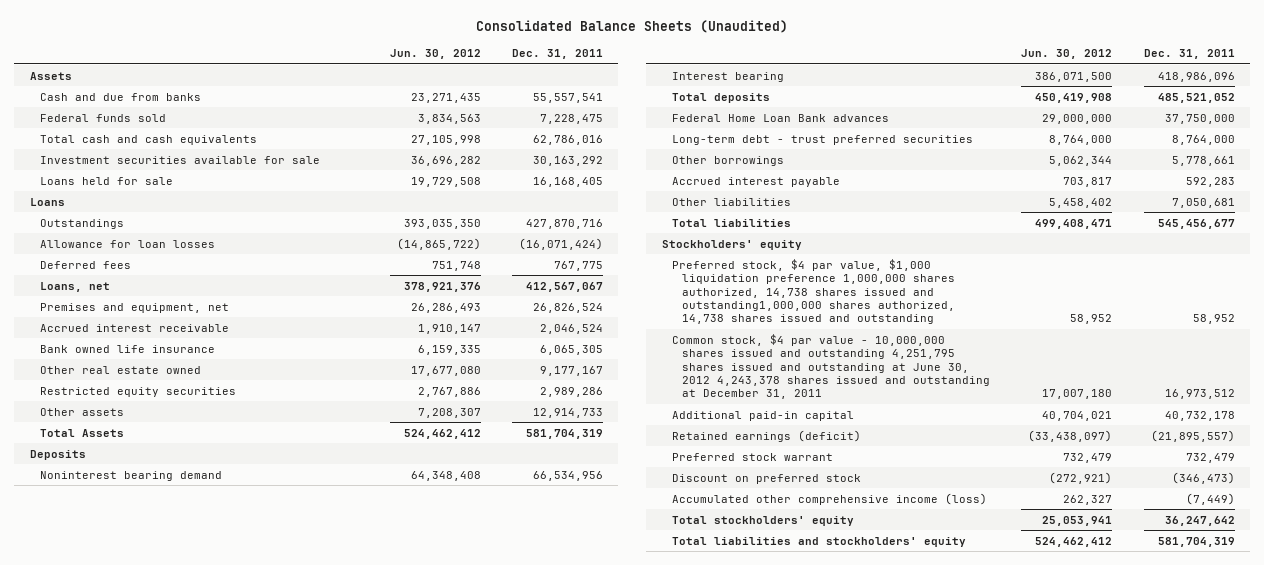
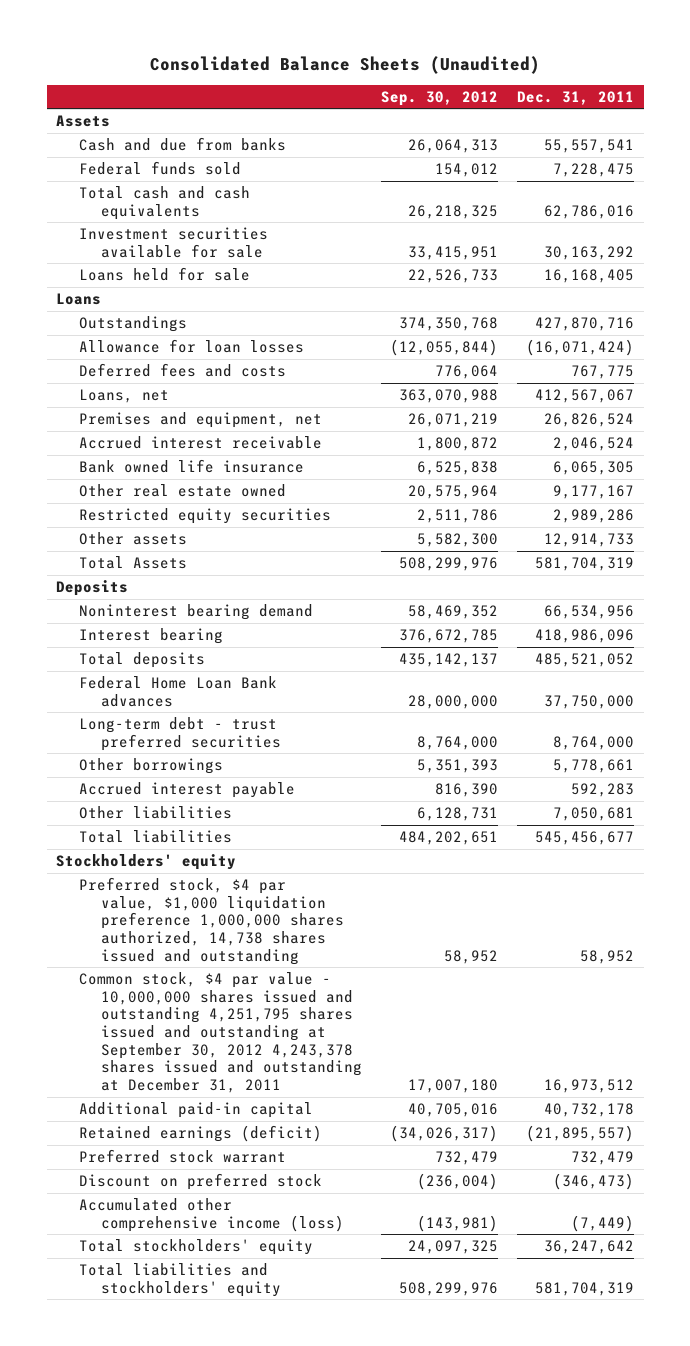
- | Jun. 30, 2012 | Dec. 31, 2011
+ | Sep. 30, 2012 | Dec. 31, 2011
- Deferred fees | 751,748 | 767,775
+ Deferred fees and costs | 776,064 | 767,775
- Preferred stock, $4 par value, $1,000 liquidation preference 1,000,000 shares authorized, 14,738 shares issued and outstanding1,000,000 shares authorized, 14,738 shares issued and outstanding | 58,952 | 58,952
- Common stock, $4 par value - 10,000,000 shares issued and outstanding 4,251,795 shares issued and outstanding at June 30, 2012 4,243,378 shares issued and outstanding at December 31, 2011 | 17,007,180 | 16,973,512
+ Preferred stock, $4 par value, $1,000 liquidation preference 1,000,000 shares authorized, 14,738 shares issued and outstanding | 58,952 | 58,952
+ Common stock, $4 par value - 10,000,000 shares issued and outstanding 4,251,795 shares issued and outstanding at September 30, 2012 4,243,378 shares issued and outstanding at December 31, 2011 | 17,007,180 | 16,973,512

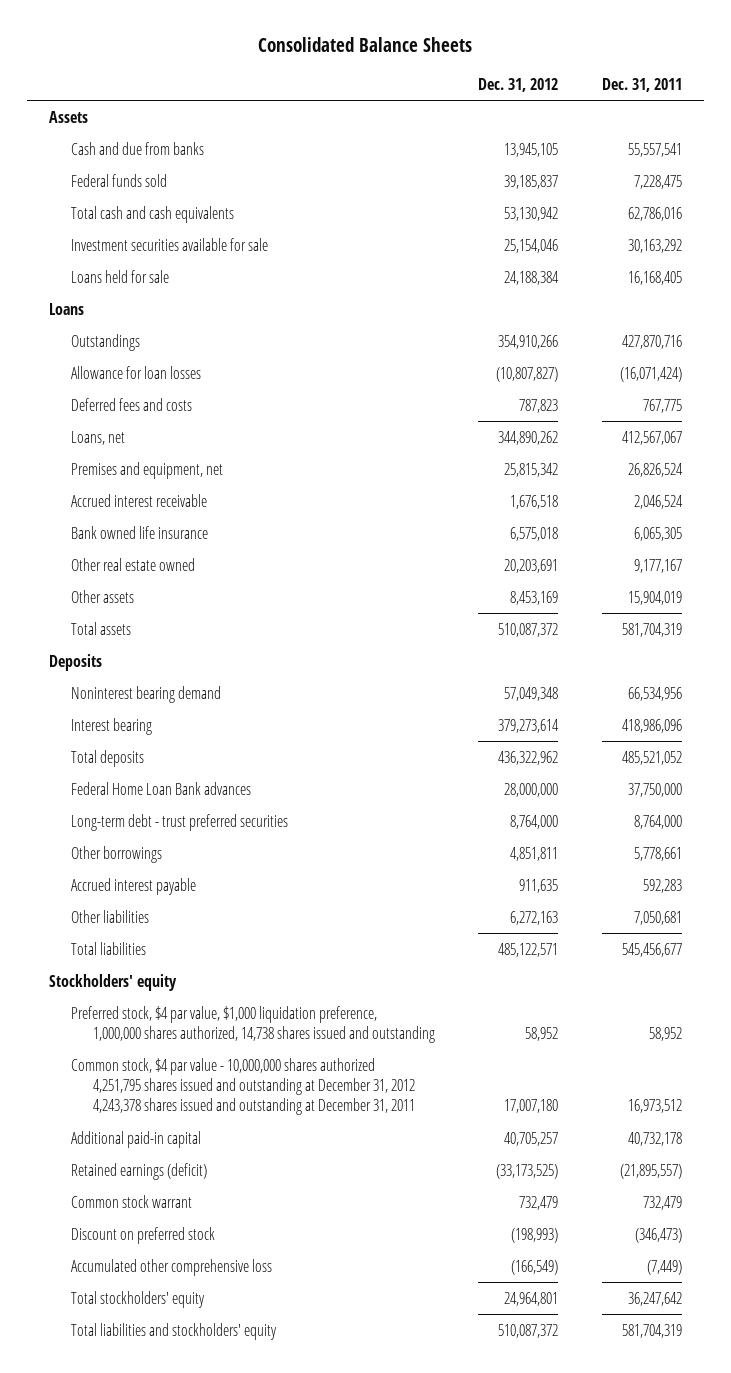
- Consolidated Balance Sheets (Unaudited)
+ Consolidated Balance Sheets
- | Sep. 30, 2012 | Dec. 31, 2011
+ | Dec. 31, 2012 | Dec. 31, 2011
- Restricted equity securities | 2,511,786 | 2,989,286
- Other assets | 5,582,300 | 12,914,733
- Total Assets | 508,299,976 | 581,704,319
+ Other assets | 8,453,169 | 15,904,019
+ Total assets | 510,087,372 | 581,704,319
- Preferred stock, $4 par value, $1,000 liquidation preference 1,000,000 shares authorized, 14,738 shares issued and outstanding | 58,952 | 58,952
- Common stock, $4 par value - 10,000,000 shares issued and outstanding 4,251,795 shares issued and outstanding at September 30, 2012 4,243,378 shares issued and outstanding at December 31, 2011 | 17,007,180 | 16,973,512
+ Preferred stock, $4 par value, $1,000 liquidation preference, 1,000,000 shares authorized, 14,738 shares issued and outstanding | 58,952 | 58,952
+ Common stock, $4 par value - 10,000,000 shares authorized 4,251,795 shares issued and outstanding at December 31, 2012 4,243,378 shares issued and outstanding at December 31, 2011 | 17,007,180 | 16,973,512
- Preferred stock warrant | 732,479 | 732,479
+ Common stock warrant | 732,479 | 732,479
- Accumulated other comprehensive income (loss) | (143,981) | (7,449)
+ Accumulated other comprehensive loss | (166,549) | (7,449)

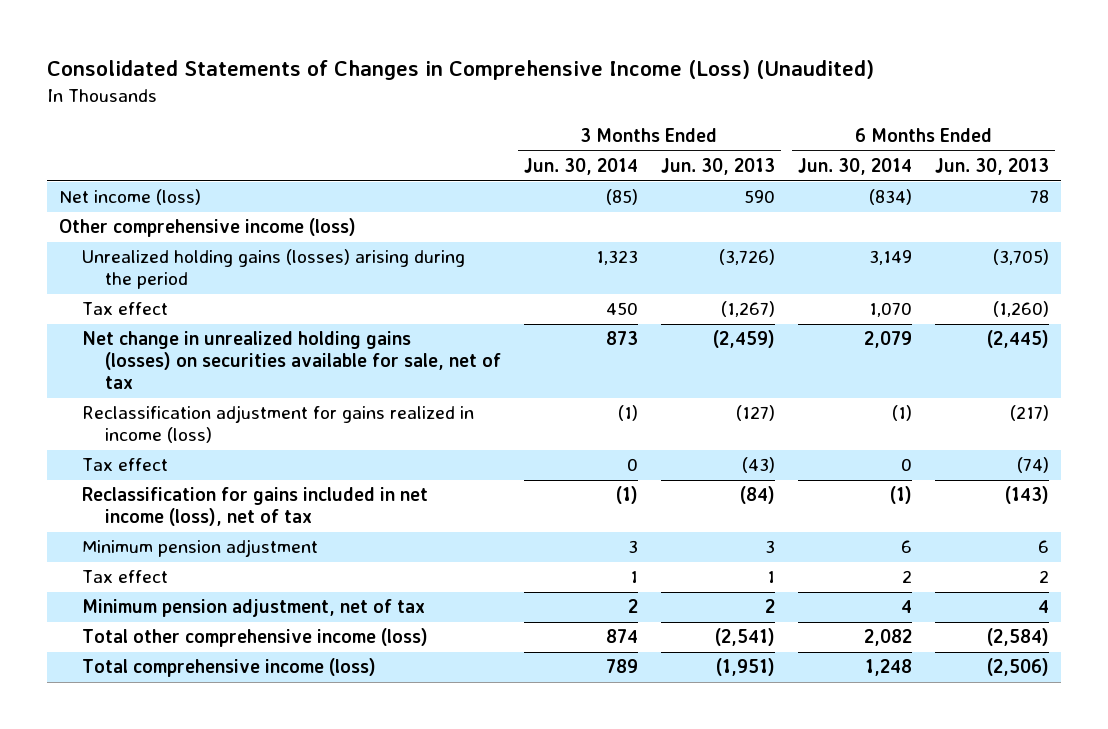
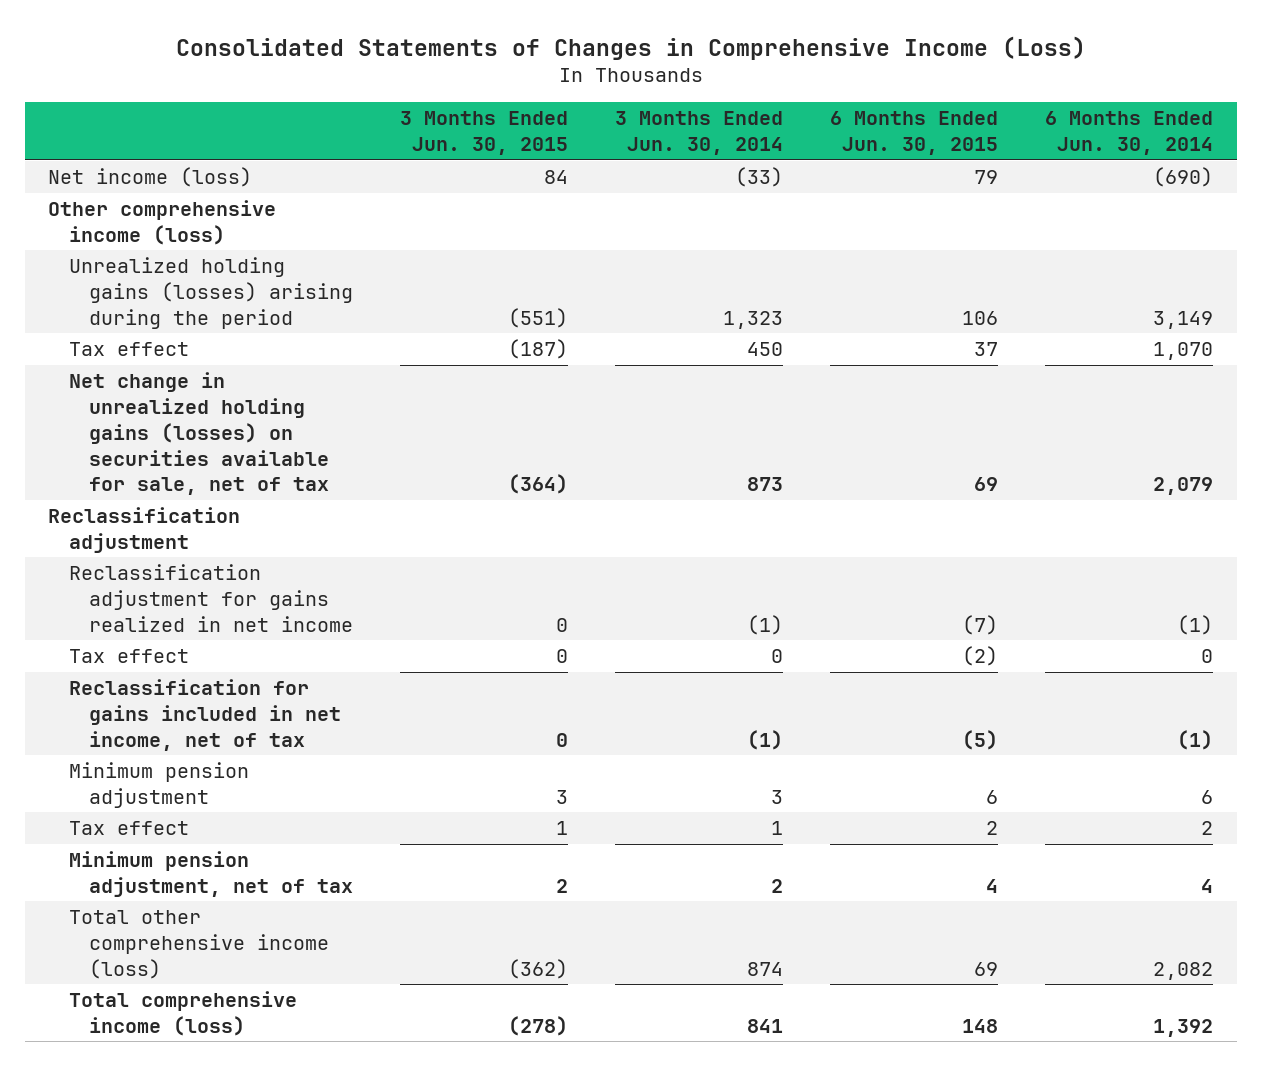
- Consolidated Statements of Changes in Comprehensive Income (Loss) (Unaudited)
+ Consolidated Statements of Changes in Comprehensive Income (Loss)
- | 3 Months Ended Jun. 30, 2014 | 3 Months Ended Jun. 30, 2013 | 6 Months Ended Jun. 30, 2014 | 6 Months Ended Jun. 30, 2013
+ | 3 Months Ended Jun. 30, 2015 | 3 Months Ended Jun. 30, 2014 | 6 Months Ended Jun. 30, 2015 | 6 Months Ended Jun. 30, 2014
- Net income (loss) | (85) | 590 | (834) | 78
+ Net income (loss) | 84 | (33) | 79 | (690)
- Reclassification adjustment for gains realized in income (loss) | (1) | (127) | (1) | (217)
+ Reclassification adjustment
+ Reclassification adjustment for gains realized in net income | 0 | (1) | (7) | (1)
- Reclassification for gains included in net income (loss), net of tax | (1) | (84) | (1) | (143)
+ Reclassification for gains included in net income, net of tax | 0 | (1) | (5) | (1)
- Total comprehensive income (loss) | 789 | (1,951) | 1,248 | (2,506)
+ Total comprehensive income (loss) | (278) | 841 | 148 | 1,392

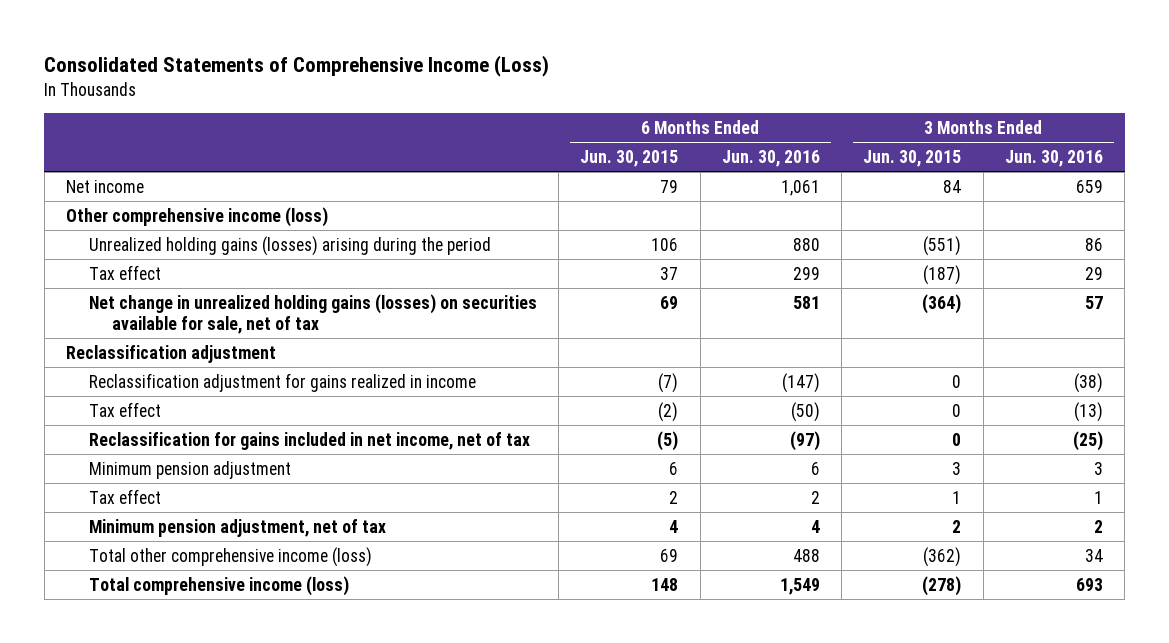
- Consolidated Statements of Changes in Comprehensive Income (Loss)
+ Consolidated Statements of Comprehensive Income (Loss)
- | 3 Months Ended Jun. 30, 2015 | 3 Months Ended Jun. 30, 2014 | 6 Months Ended Jun. 30, 2015 | 6 Months Ended Jun. 30, 2014
+ | 6 Months Ended Jun. 30, 2015 | 6 Months Ended Jun. 30, 2016 | 3 Months Ended Jun. 30, 2015 | 3 Months Ended Jun. 30, 2016
- Net income (loss) | 84 | (33) | 79 | (690)
+ Net income | 79 | 1,061 | 84 | 659
- Reclassification adjustment for gains realized in net income | 0 | (1) | (7) | (1)
+ Reclassification adjustment for gains realized in income | (7) | (147) | 0 | (38)

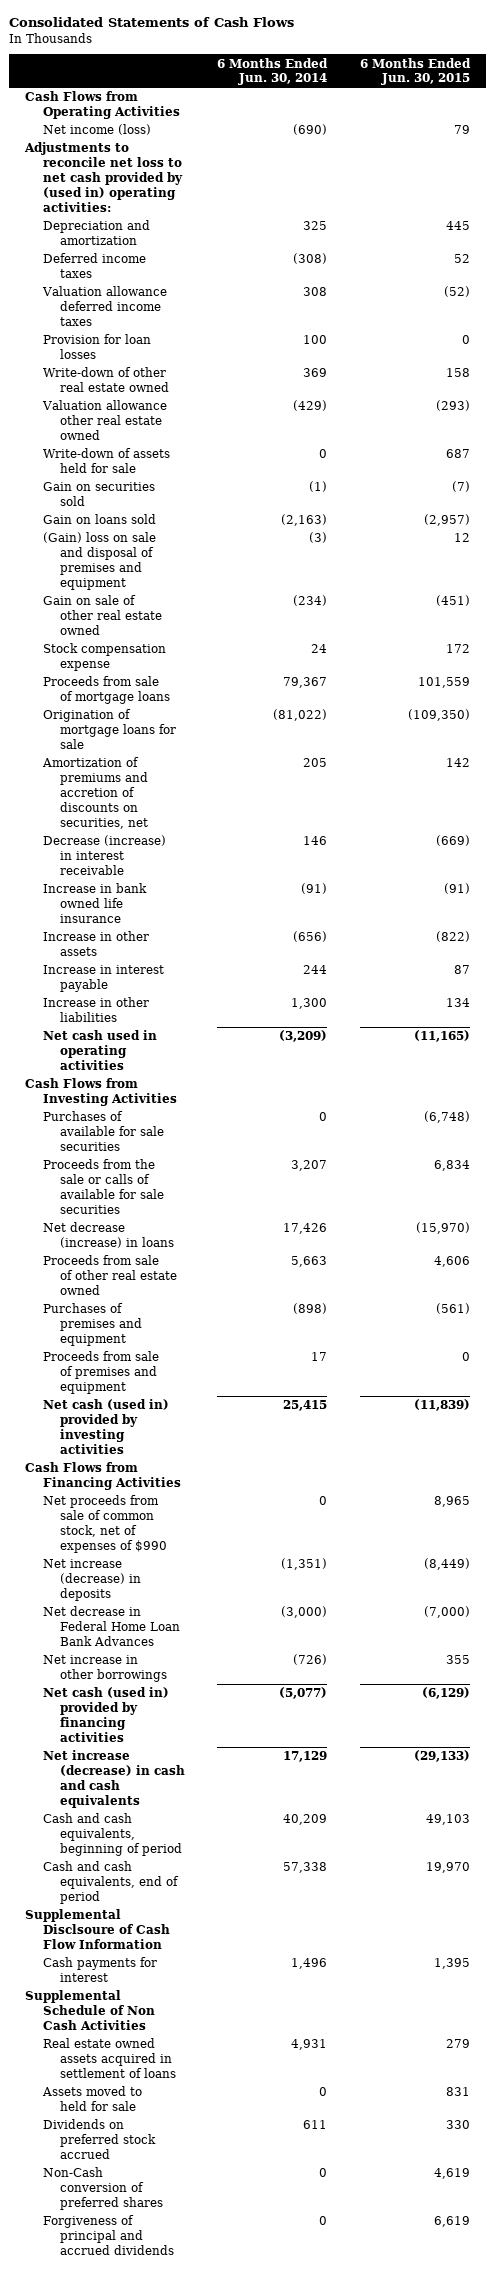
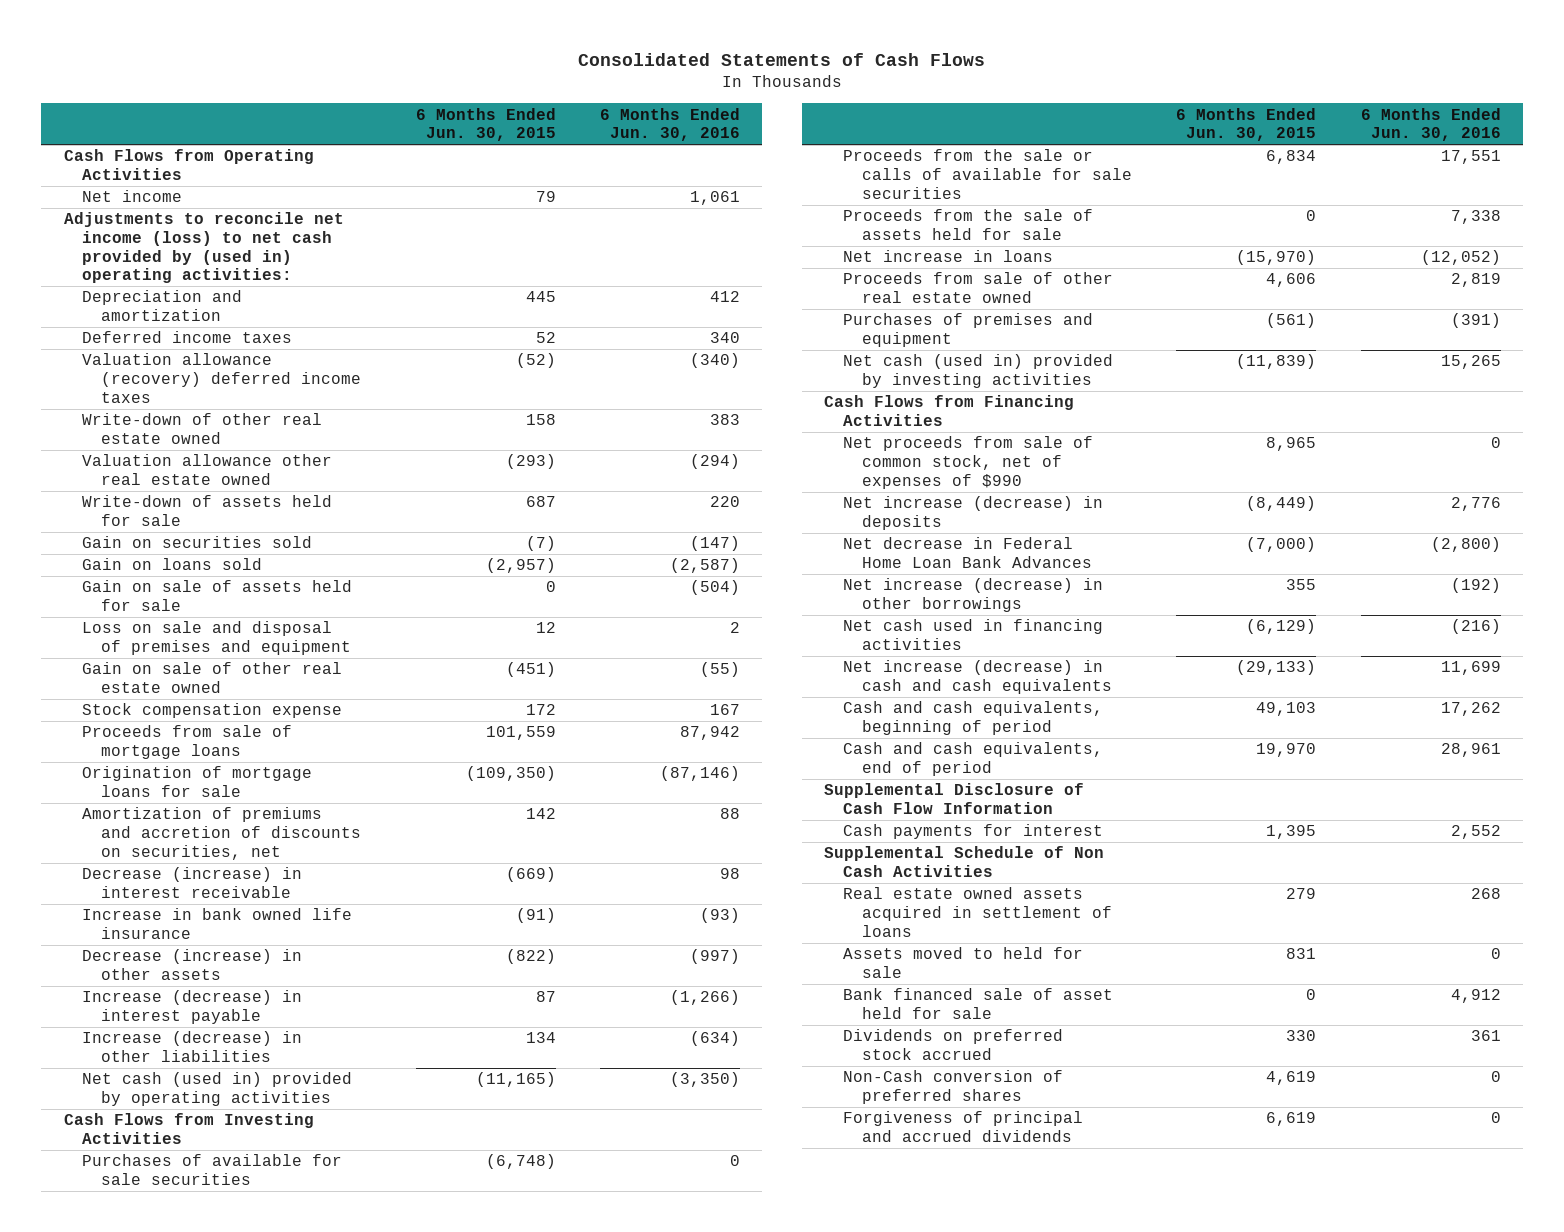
- | 6 Months Ended Jun. 30, 2014 | 6 Months Ended Jun. 30, 2015
+ | 6 Months Ended Jun. 30, 2015 | 6 Months Ended Jun. 30, 2016
- Net income (loss) | (690) | 79
- Adjustments to reconcile net loss to net cash provided by (used in) operating activities:
+ Net income | 79 | 1,061
+ Adjustments to reconcile net income (loss) to net cash provided by (used in) operating activities:
- Valuation allowance deferred income taxes | 308 | (52)
- Provision for loan losses | 100 | 0
+ Valuation allowance (recovery) deferred income taxes | (52) | (340)
- (Gain) loss on sale and disposal of premises and equipment | (3) | 12
+ Gain on sale of assets held for sale | 0 | (504)
+ Loss on sale and disposal of premises and equipment | 12 | 2
- Increase in other assets | (656) | (822)
- Increase in interest payable | 244 | 87
- Increase in other liabilities | 1,300 | 134
- Net cash used in operating activities | (3,209) | (11,165)
+ Decrease (increase) in other assets | (822) | (997)
+ Increase (decrease) in interest payable | 87 | (1,266)
+ Increase (decrease) in other liabilities | 134 | (634)
+ Net cash (used in) provided by operating activities | (11,165) | (3,350)
- Net decrease (increase) in loans | 17,426 | (15,970)
+ Proceeds from the sale of assets held for sale | 0 | 7,338
+ Net increase in loans | (15,970) | (12,052)
- Proceeds from sale of premises and equipment | 17 | 0
- Net increase in other borrowings | (726) | 355
- Net cash (used in) provided by financing activities | (5,077) | (6,129)
+ Net increase (decrease) in other borrowings | 355 | (192)
+ Net cash used in financing activities | (6,129) | (216)
- Supplemental Disclsoure of Cash Flow Information
+ Supplemental Disclosure of Cash Flow Information
+ Bank financed sale of asset held for sale | 0 | 4,912

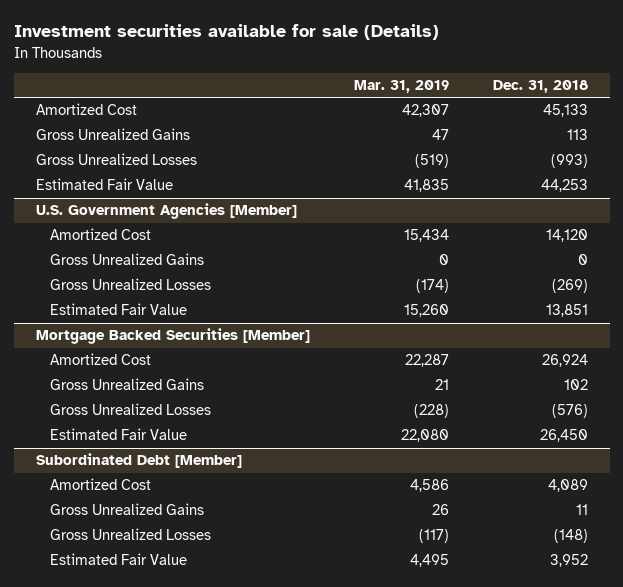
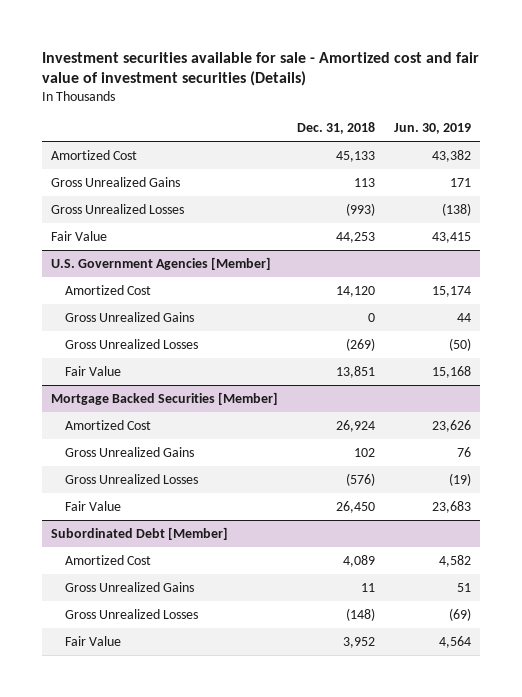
- Investment securities available for sale (Details)
+ Investment securities available for sale - Amortized cost and fair value of investment securities (Details)
- | Mar. 31, 2019 | Dec. 31, 2018
+ | Dec. 31, 2018 | Jun. 30, 2019
- Estimated Fair Value | 41,835 | 44,253
+ Fair Value | 44,253 | 43,415
@ U.S. Government Agencies [Member]
- Estimated Fair Value | 15,260 | 13,851
+ Fair Value | 13,851 | 15,168
@ Mortgage Backed Securities [Member]
- Estimated Fair Value | 22,080 | 26,450
+ Fair Value | 26,450 | 23,683
@ Subordinated Debt [Member]
- Estimated Fair Value | 4,495 | 3,952
+ Fair Value | 3,952 | 4,564

